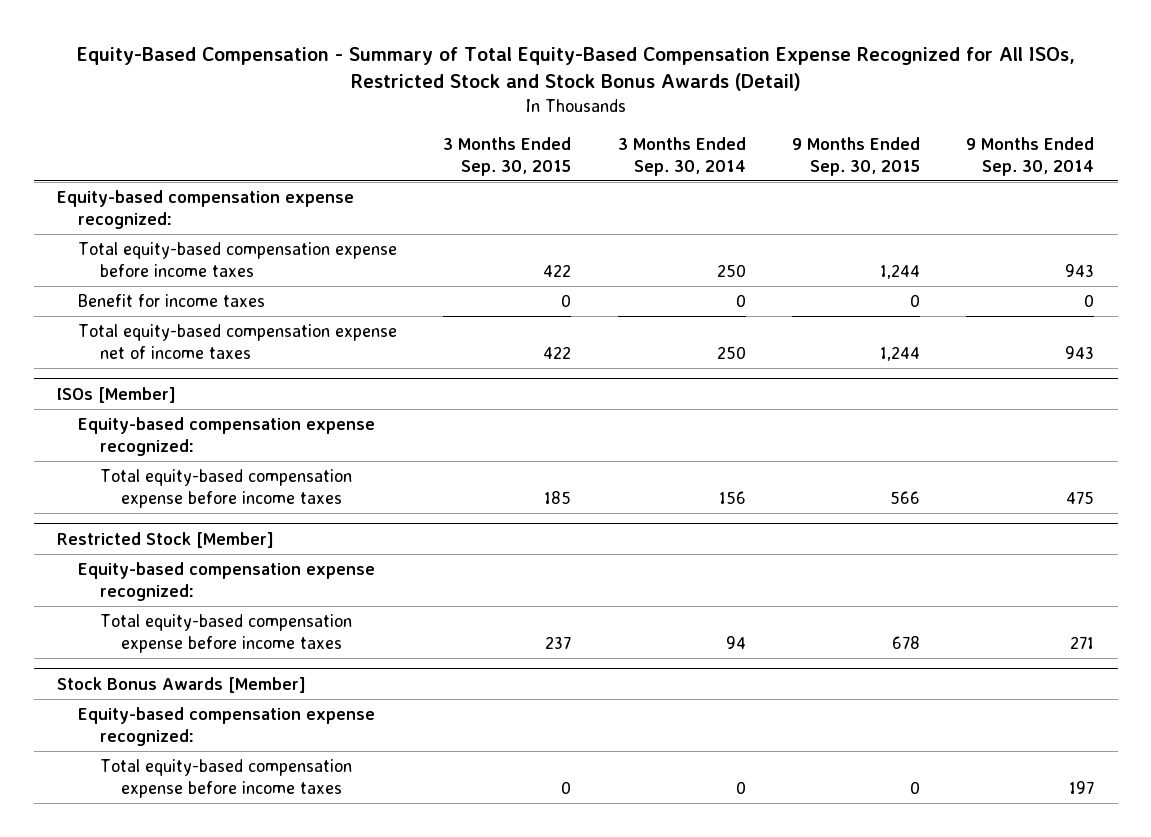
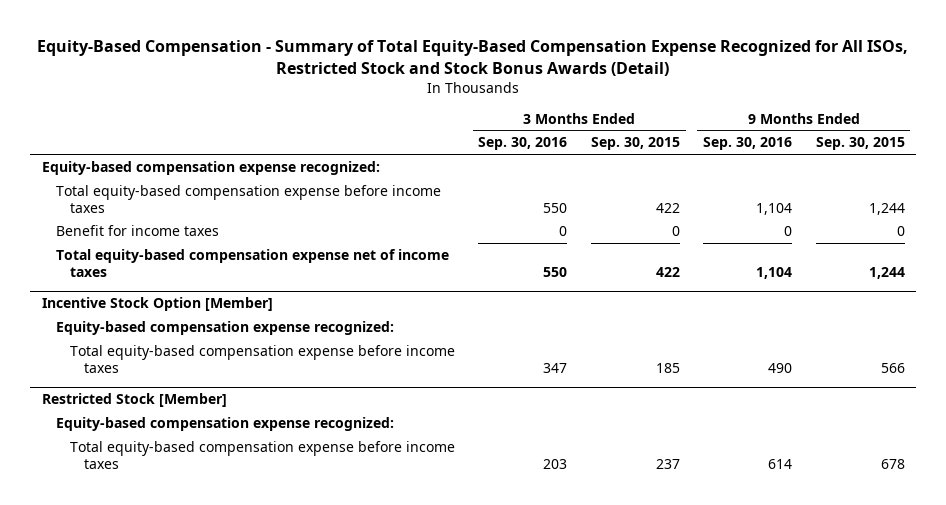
- | 3 Months Ended Sep. 30, 2015 | 3 Months Ended Sep. 30, 2014 | 9 Months Ended Sep. 30, 2015 | 9 Months Ended Sep. 30, 2014
+ | 3 Months Ended Sep. 30, 2016 | 3 Months Ended Sep. 30, 2015 | 9 Months Ended Sep. 30, 2016 | 9 Months Ended Sep. 30, 2015
- ISOs [Member]
+ Incentive Stock Option [Member]
- Stock Bonus Awards [Member]
- Equity-based compensation expense recognized:
- Total equity-based compensation expense before income taxes | 0 | 0 | 0 | 197

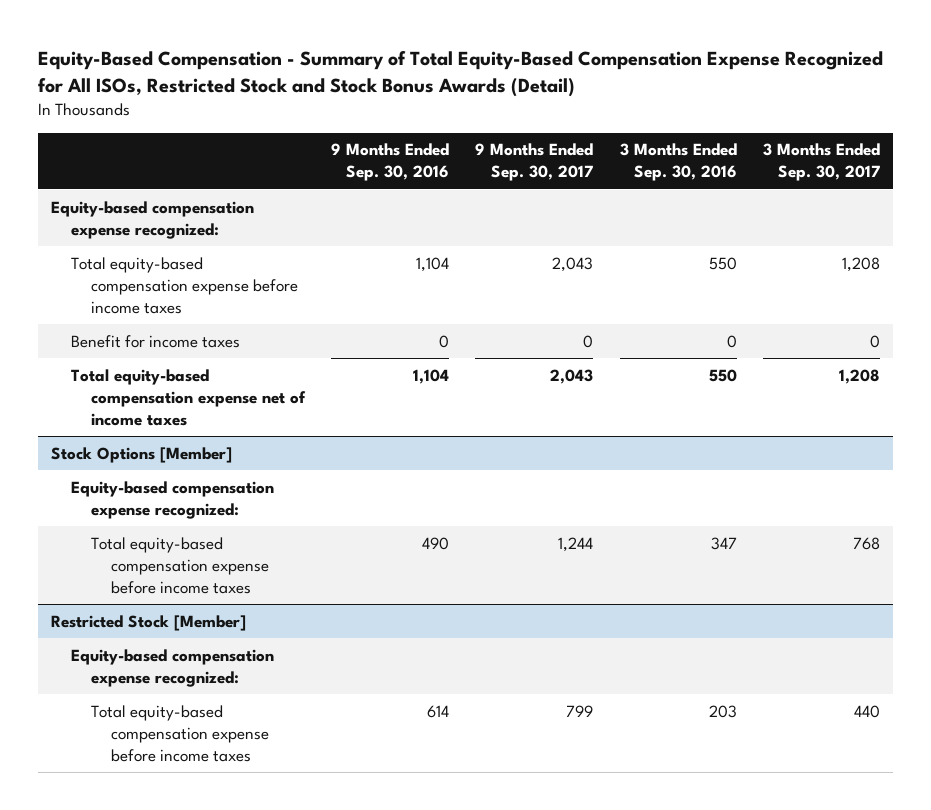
- | 3 Months Ended Sep. 30, 2016 | 3 Months Ended Sep. 30, 2015 | 9 Months Ended Sep. 30, 2016 | 9 Months Ended Sep. 30, 2015
+ | 9 Months Ended Sep. 30, 2016 | 9 Months Ended Sep. 30, 2017 | 3 Months Ended Sep. 30, 2016 | 3 Months Ended Sep. 30, 2017
- Incentive Stock Option [Member]
+ Stock Options [Member]

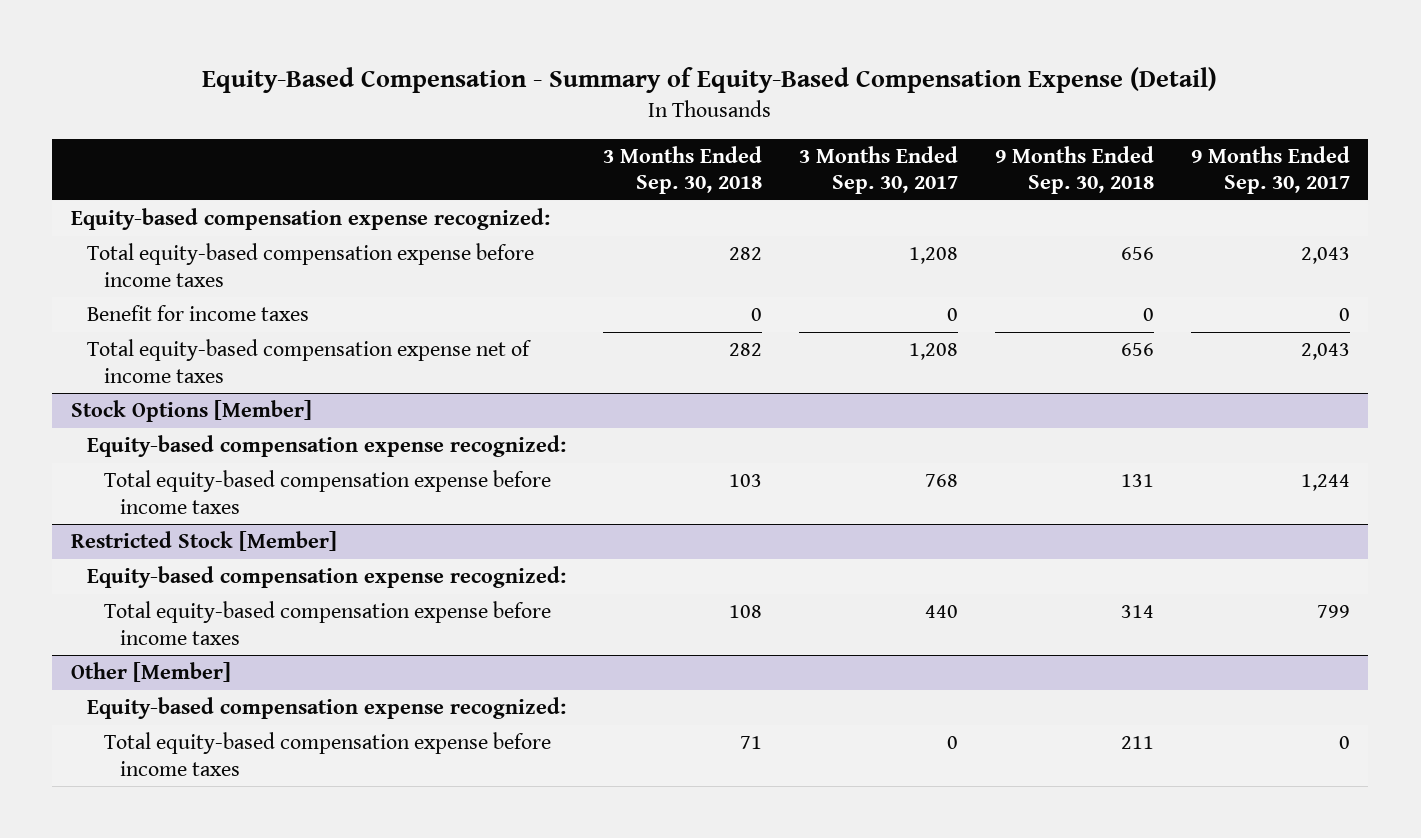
- Equity-Based Compensation - Summary of Total Equity-Based Compensation Expense Recognized for All ISOs, Restricted Stock and Stock Bonus Awards (Detail)
+ Equity-Based Compensation - Summary of Equity-Based Compensation Expense (Detail)
- | 9 Months Ended Sep. 30, 2016 | 9 Months Ended Sep. 30, 2017 | 3 Months Ended Sep. 30, 2016 | 3 Months Ended Sep. 30, 2017
+ | 3 Months Ended Sep. 30, 2018 | 3 Months Ended Sep. 30, 2017 | 9 Months Ended Sep. 30, 2018 | 9 Months Ended Sep. 30, 2017
+ Other [Member]
+ Equity-based compensation expense recognized:
+ Total equity-based compensation expense before income taxes | 71 | 0 | 211 | 0

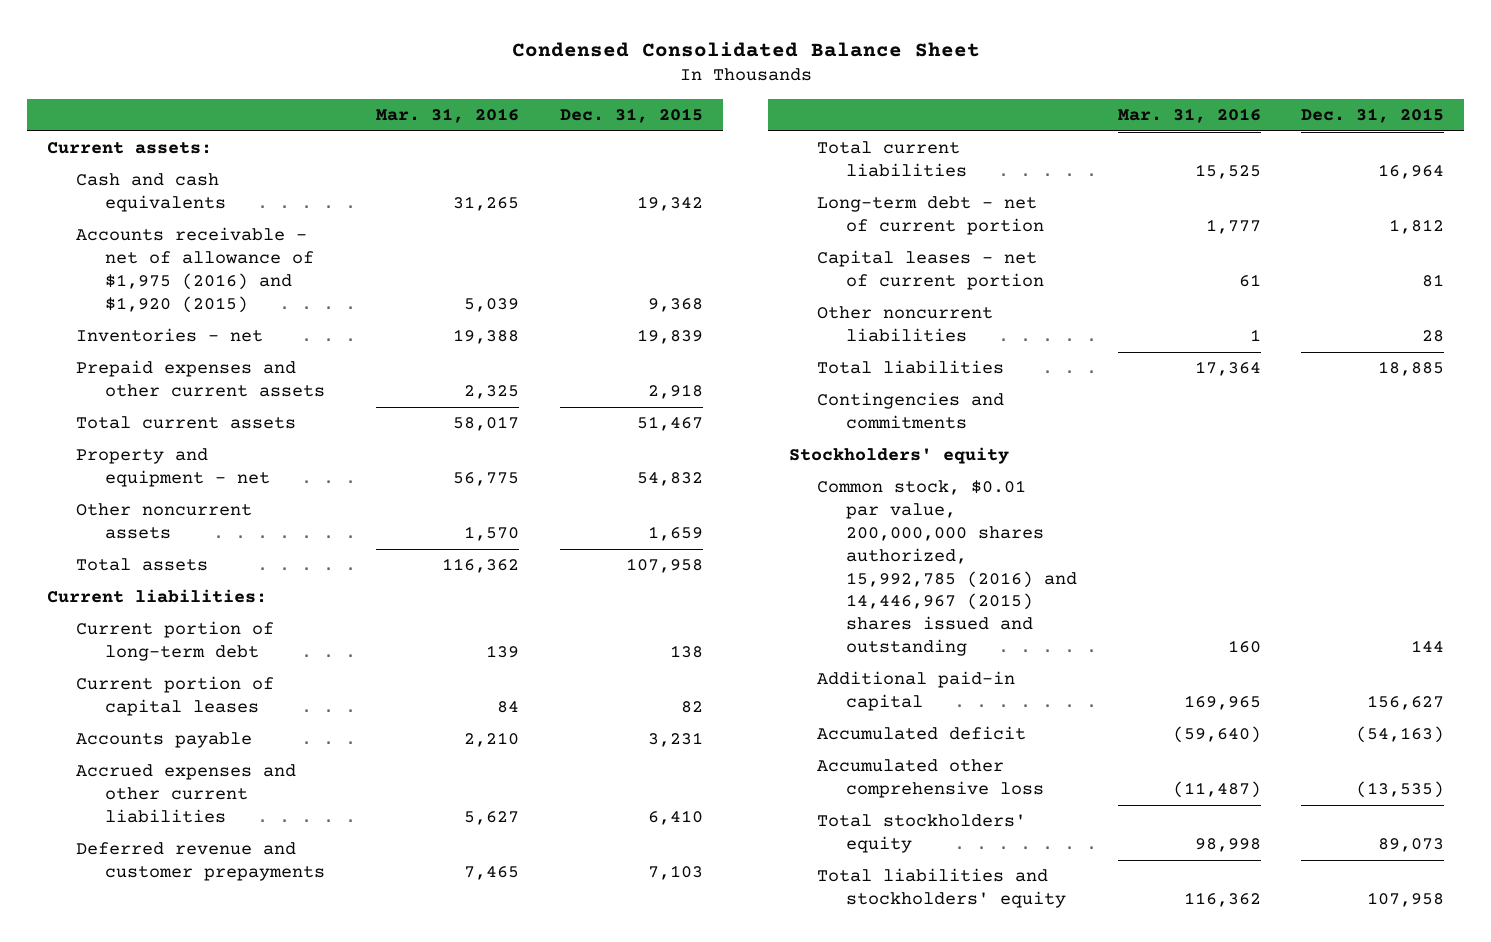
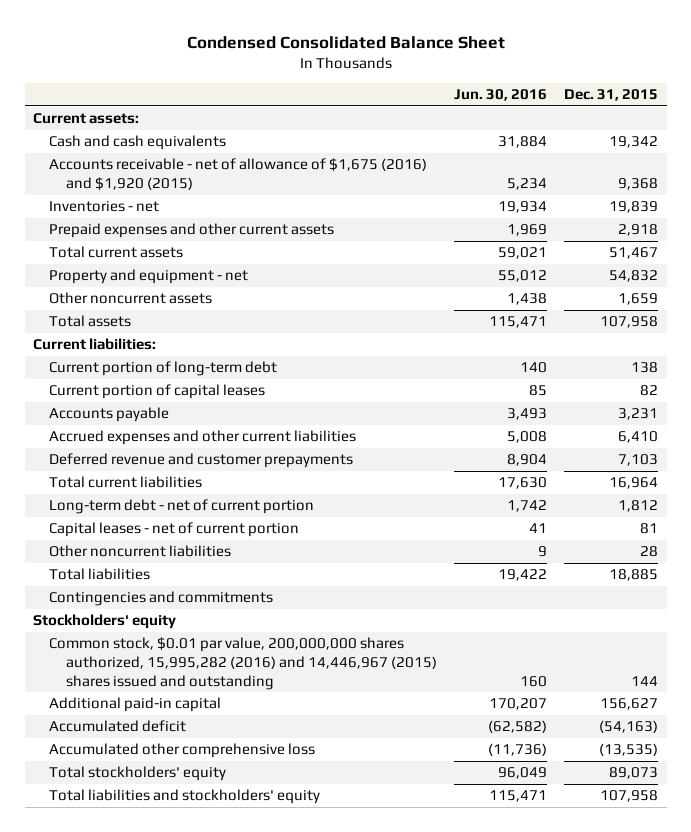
- | Mar. 31, 2016 | Dec. 31, 2015
+ | Jun. 30, 2016 | Dec. 31, 2015
- Accounts receivable - net of allowance of $1,975 (2016) and $1,920 (2015) | 5,039 | 9,368
+ Accounts receivable - net of allowance of $1,675 (2016) and $1,920 (2015) | 5,234 | 9,368
- Common stock, $0.01 par value, 200,000,000 shares authorized, 15,992,785 (2016) and 14,446,967 (2015) shares issued and outstanding | 160 | 144
+ Common stock, $0.01 par value, 200,000,000 shares authorized, 15,995,282 (2016) and 14,446,967 (2015) shares issued and outstanding | 160 | 144

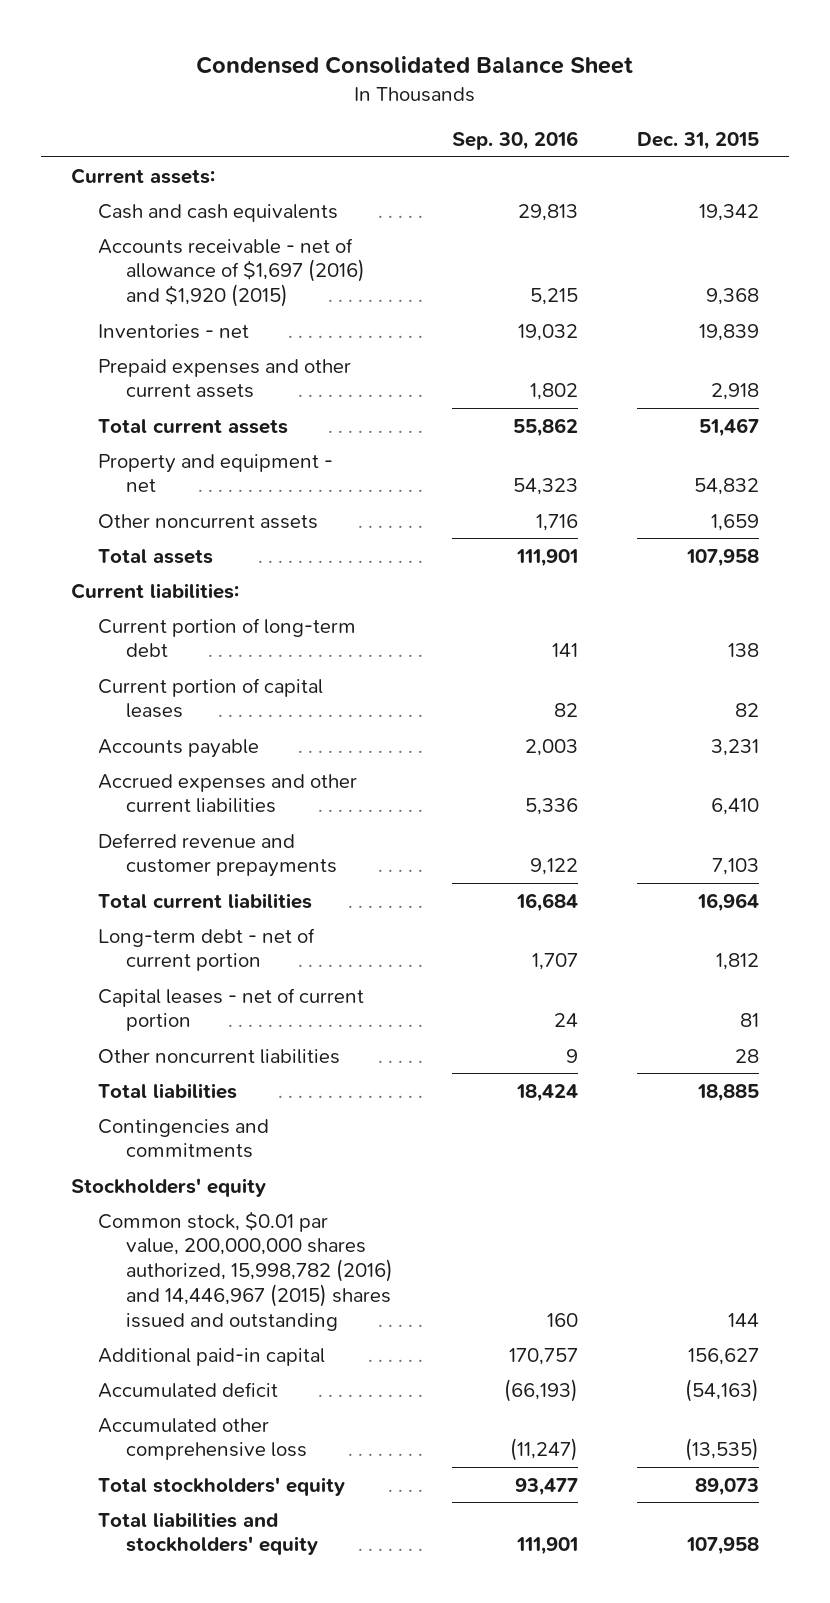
- | Jun. 30, 2016 | Dec. 31, 2015
+ | Sep. 30, 2016 | Dec. 31, 2015
- Accounts receivable - net of allowance of $1,675 (2016) and $1,920 (2015) | 5,234 | 9,368
+ Accounts receivable - net of allowance of $1,697 (2016) and $1,920 (2015) | 5,215 | 9,368
- Common stock, $0.01 par value, 200,000,000 shares authorized, 15,995,282 (2016) and 14,446,967 (2015) shares issued and outstanding | 160 | 144
+ Common stock, $0.01 par value, 200,000,000 shares authorized, 15,998,782 (2016) and 14,446,967 (2015) shares issued and outstanding | 160 | 144

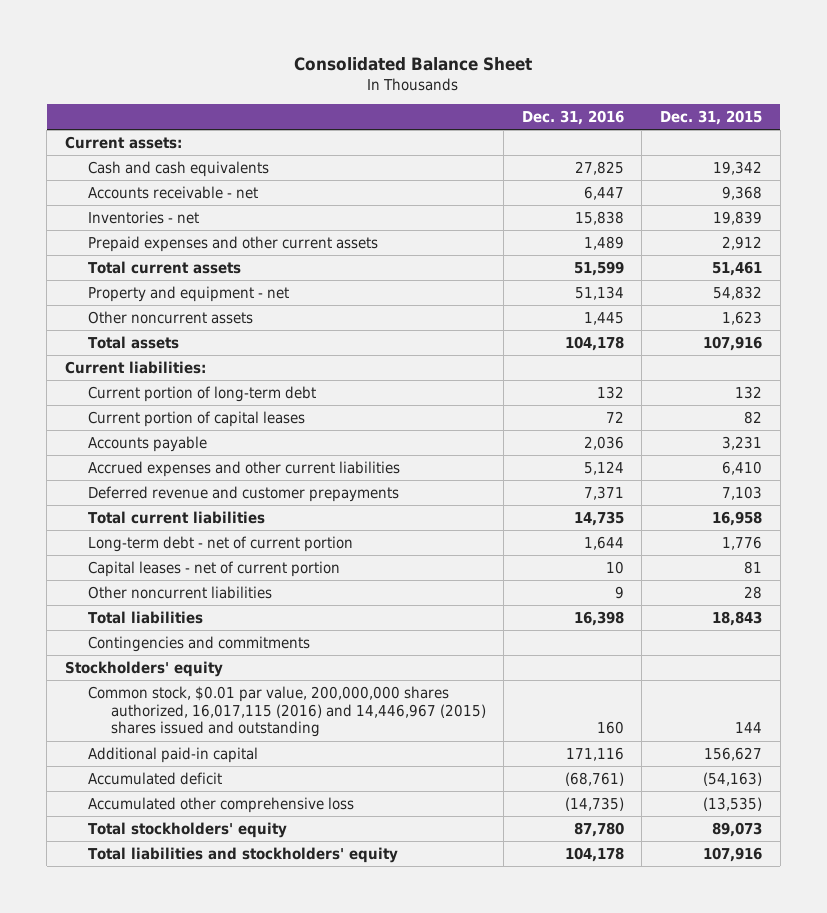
- Condensed Consolidated Balance Sheet
+ Consolidated Balance Sheet
- | Sep. 30, 2016 | Dec. 31, 2015
+ | Dec. 31, 2016 | Dec. 31, 2015
- Accounts receivable - net of allowance of $1,697 (2016) and $1,920 (2015) | 5,215 | 9,368
+ Accounts receivable - net | 6,447 | 9,368
- Prepaid expenses and other current assets | 1,802 | 2,918
- Total current assets | 55,862 | 51,467
+ Prepaid expenses and other current assets | 1,489 | 2,912
+ Total current assets | 51,599 | 51,461
- Other noncurrent assets | 1,716 | 1,659
- Total assets | 111,901 | 107,958
+ Other noncurrent assets | 1,445 | 1,623
+ Total assets | 104,178 | 107,916
- Current portion of long-term debt | 141 | 138
+ Current portion of long-term debt | 132 | 132
- Total current liabilities | 16,684 | 16,964
- Long-term debt - net of current portion | 1,707 | 1,812
+ Total current liabilities | 14,735 | 16,958
+ Long-term debt - net of current portion | 1,644 | 1,776
- Total liabilities | 18,424 | 18,885
+ Total liabilities | 16,398 | 18,843
- Common stock, $0.01 par value, 200,000,000 shares authorized, 15,998,782 (2016) and 14,446,967 (2015) shares issued and outstanding | 160 | 144
+ Common stock, $0.01 par value, 200,000,000 shares authorized, 16,017,115 (2016) and 14,446,967 (2015) shares issued and outstanding | 160 | 144
- Total liabilities and stockholders' equity | 111,901 | 107,958
+ Total liabilities and stockholders' equity | 104,178 | 107,916

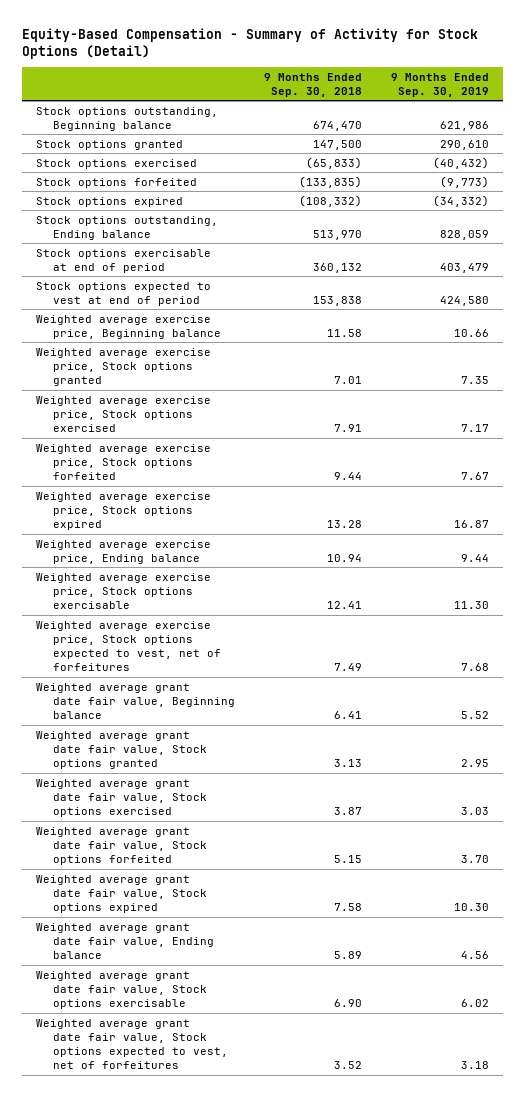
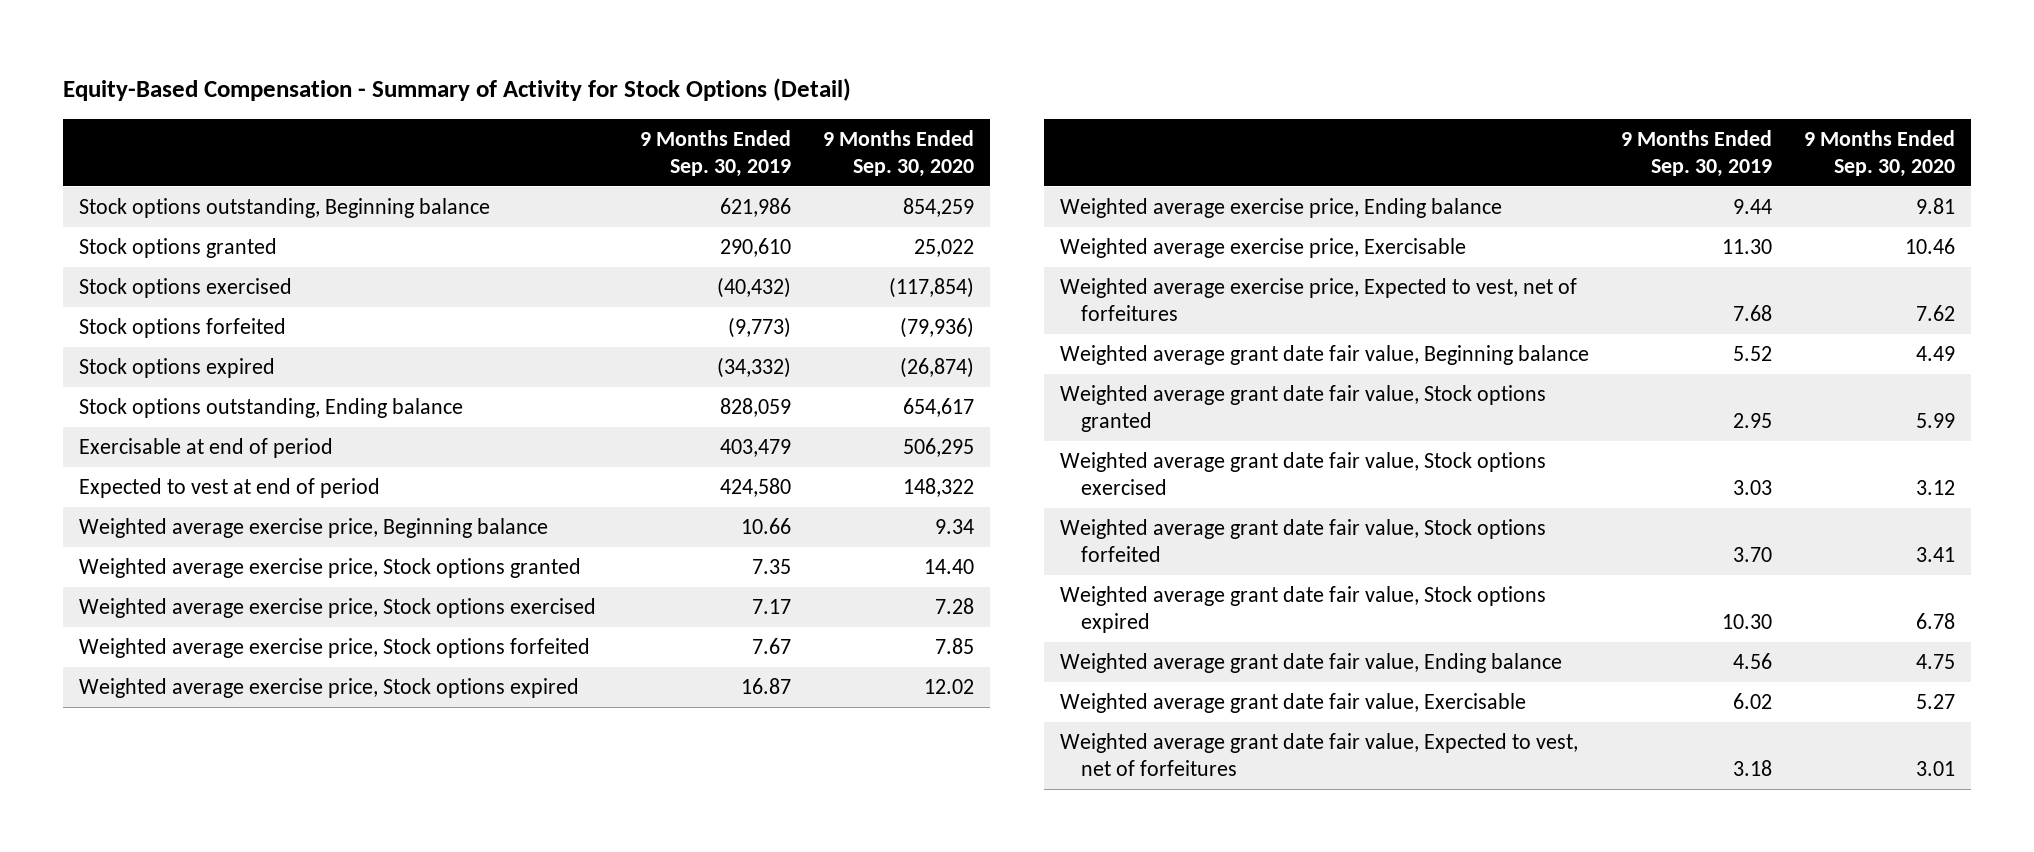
- | 9 Months Ended Sep. 30, 2018 | 9 Months Ended Sep. 30, 2019
+ | 9 Months Ended Sep. 30, 2019 | 9 Months Ended Sep. 30, 2020
- Stock options exercisable at end of period | 360,132 | 403,479
- Stock options expected to vest at end of period | 153,838 | 424,580
+ Exercisable at end of period | 403,479 | 506,295
+ Expected to vest at end of period | 424,580 | 148,322
- Weighted average exercise price, Stock options exercisable | 12.41 | 11.30
- Weighted average exercise price, Stock options expected to vest, net of forfeitures | 7.49 | 7.68
+ Weighted average exercise price, Exercisable | 11.30 | 10.46
+ Weighted average exercise price, Expected to vest, net of forfeitures | 7.68 | 7.62
- Weighted average grant date fair value, Stock options exercisable | 6.90 | 6.02
- Weighted average grant date fair value, Stock options expected to vest, net of forfeitures | 3.52 | 3.18
+ Weighted average grant date fair value, Exercisable | 6.02 | 5.27
+ Weighted average grant date fair value, Expected to vest, net of forfeitures | 3.18 | 3.01

